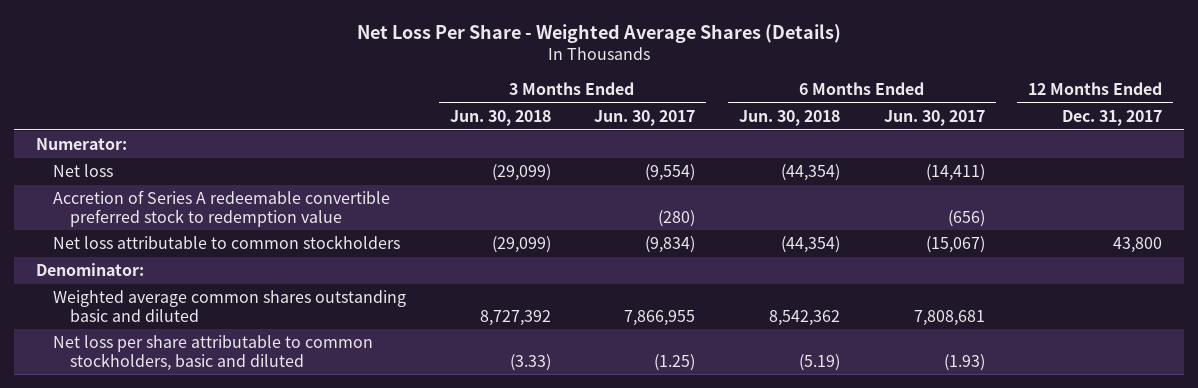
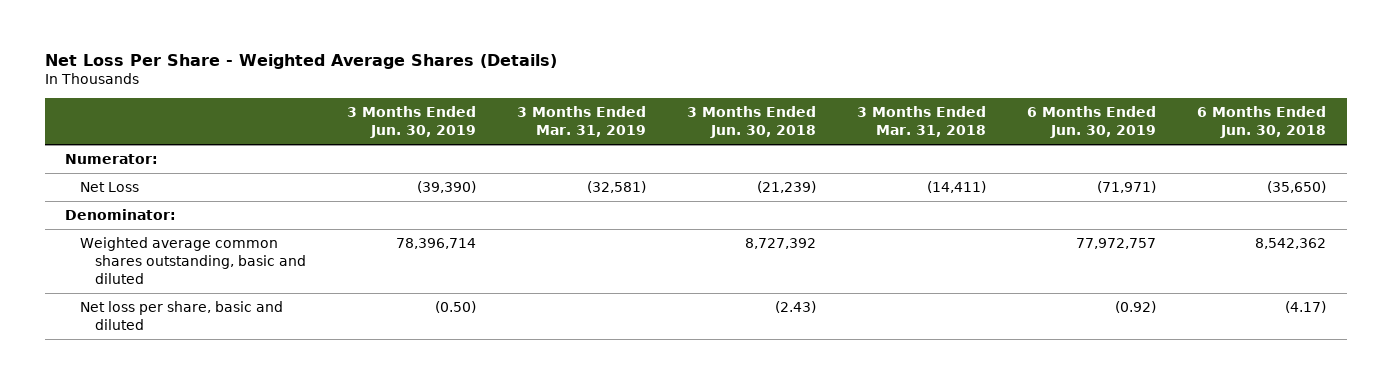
- | 3 Months Ended Jun. 30, 2018 | 3 Months Ended Jun. 30, 2017 | 6 Months Ended Jun. 30, 2018 | 6 Months Ended Jun. 30, 2017 | 12 Months Ended Dec. 31, 2017
+ | 3 Months Ended Jun. 30, 2019 | 3 Months Ended Mar. 31, 2019 | 3 Months Ended Jun. 30, 2018 | 3 Months Ended Mar. 31, 2018 | 6 Months Ended Jun. 30, 2019 | 6 Months Ended Jun. 30, 2018
- Net loss | (29,099) | (9,554) | (44,354) | (14,411) |
- Accretion of Series A redeemable convertible preferred stock to redemption value | | (280) | | (656) |
- Net loss attributable to common stockholders | (29,099) | (9,834) | (44,354) | (15,067) | 43,800
+ Net Loss | (39,390) | (32,581) | (21,239) | (14,411) | (71,971) | (35,650)
- Weighted average common shares outstanding basic and diluted | 8,727,392 | 7,866,955 | 8,542,362 | 7,808,681 |
- Net loss per share attributable to common stockholders, basic and diluted | (3.33) | (1.25) | (5.19) | (1.93) |
+ Weighted average common shares outstanding, basic and diluted | 78,396,714 | | 8,727,392 | | 77,972,757 | 8,542,362
+ Net loss per share, basic and diluted | (0.50) | | (2.43) | | (0.92) | (4.17)

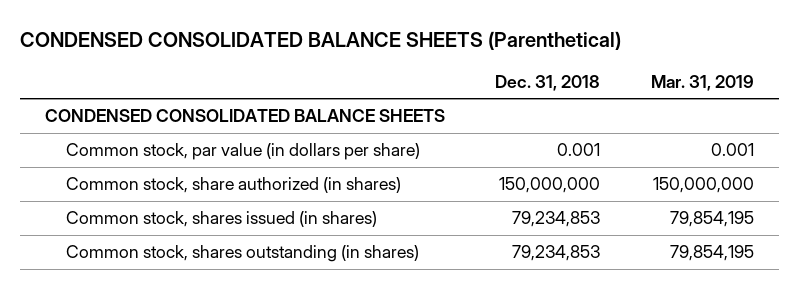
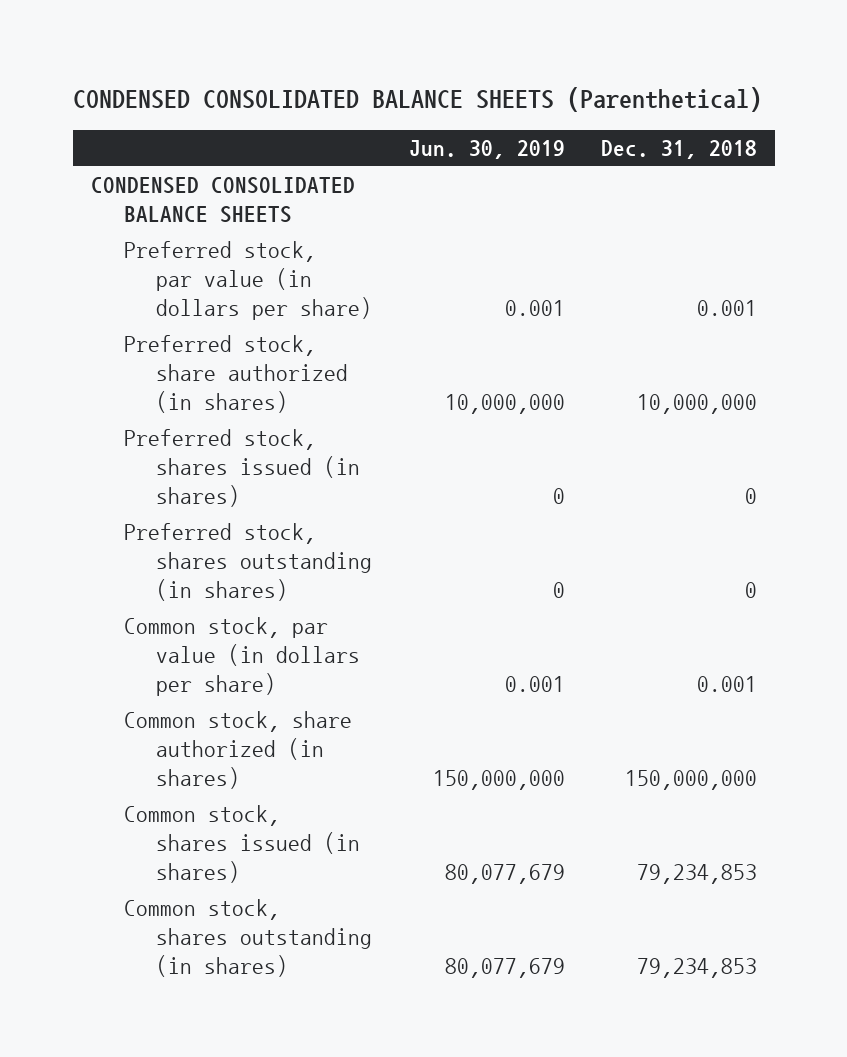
- | Dec. 31, 2018 | Mar. 31, 2019
+ | Jun. 30, 2019 | Dec. 31, 2018
+ Preferred stock, par value (in dollars per share) | 0.001 | 0.001
+ Preferred stock, share authorized (in shares) | 10,000,000 | 10,000,000
+ Preferred stock, shares issued (in shares) | 0 | 0
+ Preferred stock, shares outstanding (in shares) | 0 | 0

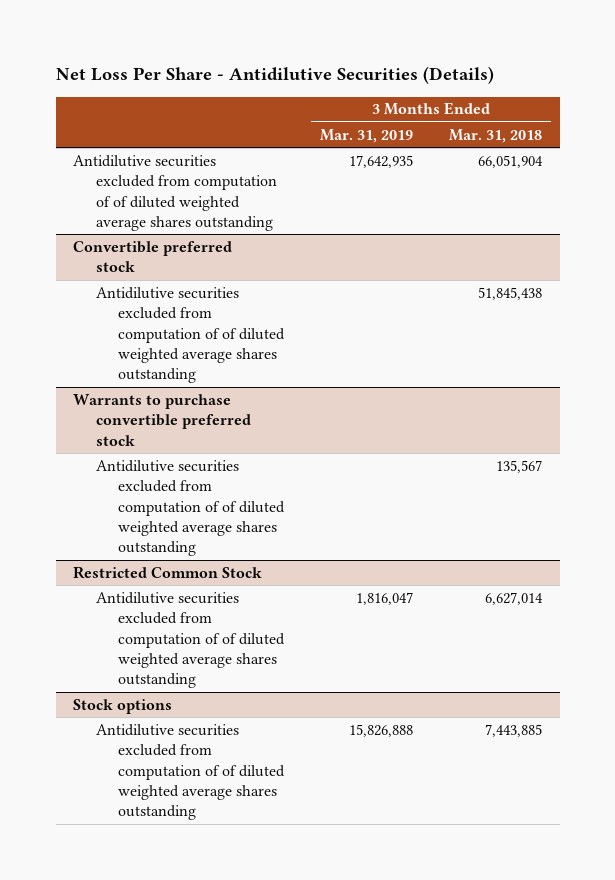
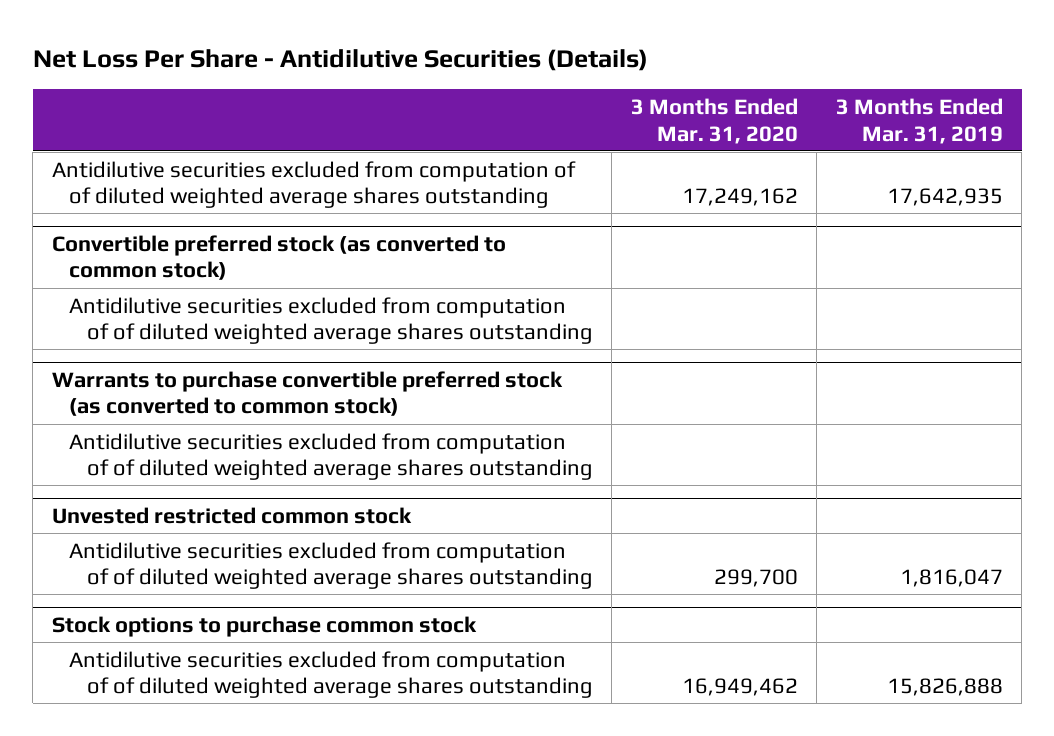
- | 3 Months Ended Mar. 31, 2019 | 3 Months Ended Mar. 31, 2018
+ | 3 Months Ended Mar. 31, 2020 | 3 Months Ended Mar. 31, 2019
- Convertible preferred stock
+ Convertible preferred stock (as converted to common stock)
- Warrants to purchase convertible preferred stock
+ Warrants to purchase convertible preferred stock (as converted to common stock)
- Restricted Common Stock
+ Unvested restricted common stock
- Stock options
+ Stock options to purchase common stock

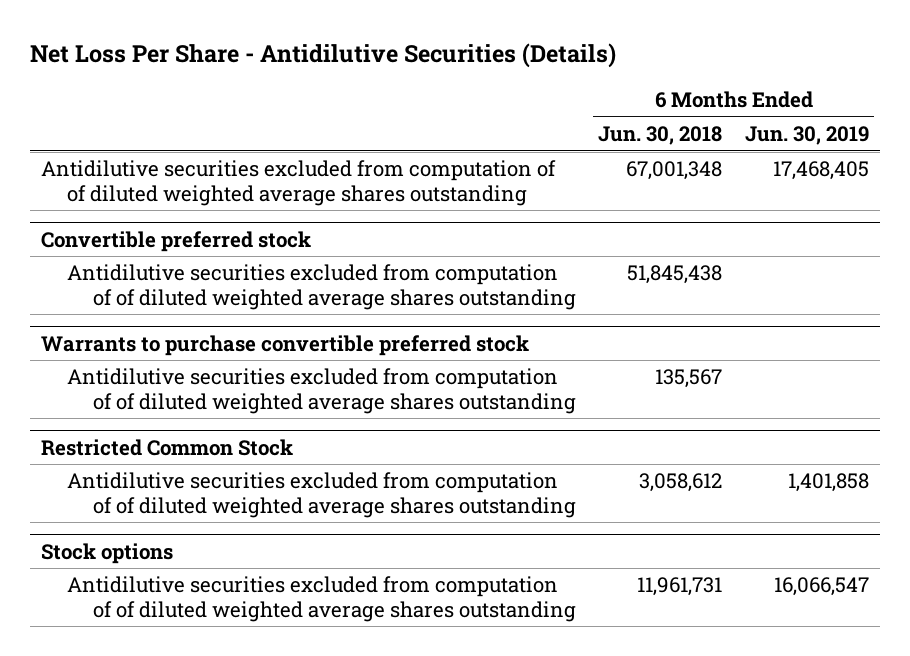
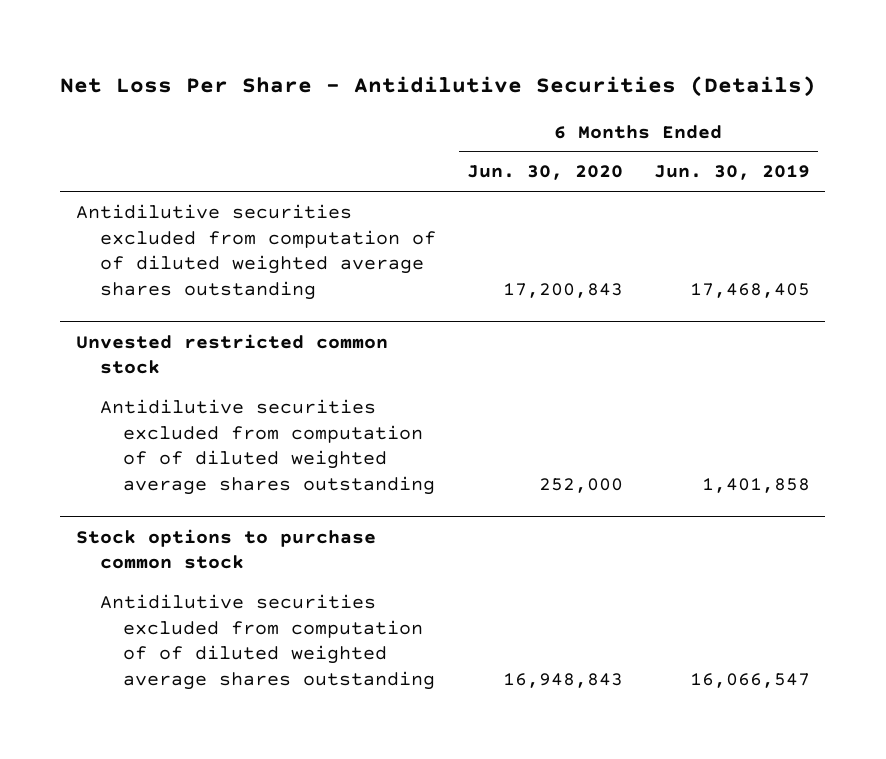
- | 6 Months Ended Jun. 30, 2018 | 6 Months Ended Jun. 30, 2019
+ | 6 Months Ended Jun. 30, 2020 | 6 Months Ended Jun. 30, 2019
- Convertible preferred stock
- Antidilutive securities excluded from computation of of diluted weighted average shares outstanding | 51,845,438 |
- Warrants to purchase convertible preferred stock
- Antidilutive securities excluded from computation of of diluted weighted average shares outstanding | 135,567 |
- Restricted Common Stock
+ Unvested restricted common stock
- Stock options
+ Stock options to purchase common stock

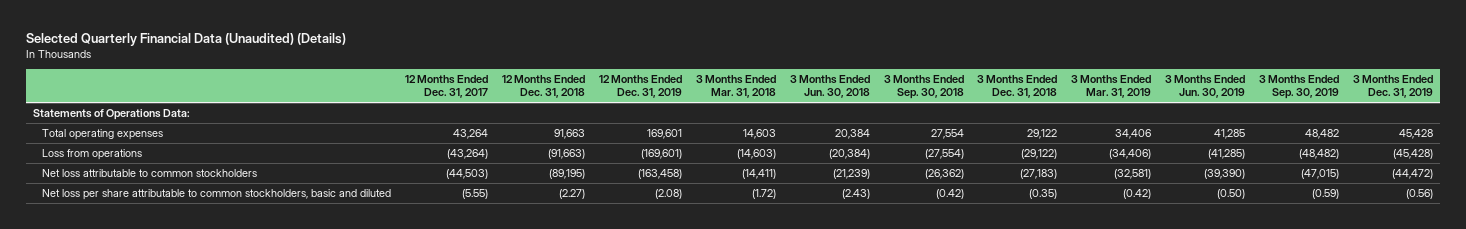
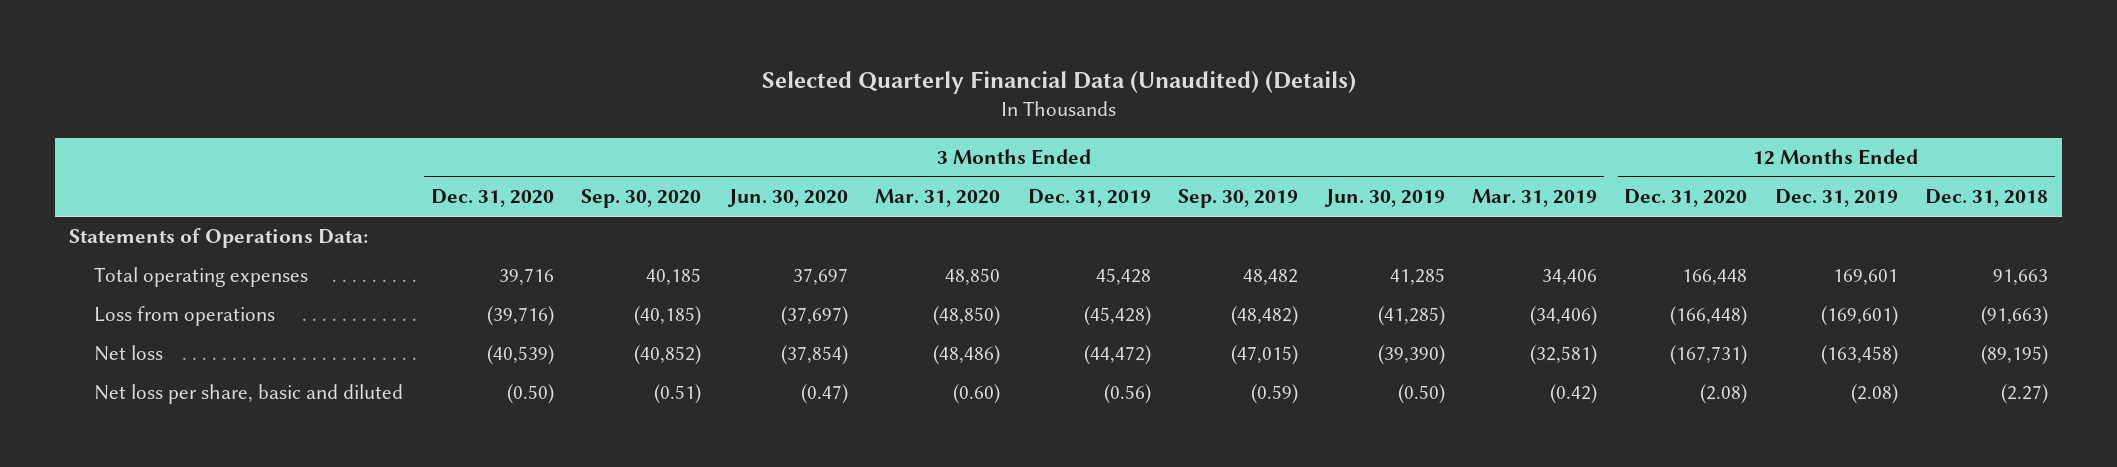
- | 12 Months Ended Dec. 31, 2017 | 12 Months Ended Dec. 31, 2018 | 12 Months Ended Dec. 31, 2019 | 3 Months Ended Mar. 31, 2018 | 3 Months Ended Jun. 30, 2018 | 3 Months Ended Sep. 30, 2018 | 3 Months Ended Dec. 31, 2018 | 3 Months Ended Mar. 31, 2019 | 3 Months Ended Jun. 30, 2019 | 3 Months Ended Sep. 30, 2019 | 3 Months Ended Dec. 31, 2019
+ | 3 Months Ended Dec. 31, 2020 | 3 Months Ended Sep. 30, 2020 | 3 Months Ended Jun. 30, 2020 | 3 Months Ended Mar. 31, 2020 | 3 Months Ended Dec. 31, 2019 | 3 Months Ended Sep. 30, 2019 | 3 Months Ended Jun. 30, 2019 | 3 Months Ended Mar. 31, 2019 | 12 Months Ended Dec. 31, 2020 | 12 Months Ended Dec. 31, 2019 | 12 Months Ended Dec. 31, 2018
- Net loss attributable to common stockholders | (44,503) | (89,195) | (163,458) | (14,411) | (21,239) | (26,362) | (27,183) | (32,581) | (39,390) | (47,015) | (44,472)
- Net loss per share attributable to common stockholders, basic and diluted | (5.55) | (2.27) | (2.08) | (1.72) | (2.43) | (0.42) | (0.35) | (0.42) | (0.50) | (0.59) | (0.56)
+ Net loss | (40,539) | (40,852) | (37,854) | (48,486) | (44,472) | (47,015) | (39,390) | (32,581) | (167,731) | (163,458) | (89,195)
+ Net loss per share, basic and diluted | (0.50) | (0.51) | (0.47) | (0.60) | (0.56) | (0.59) | (0.50) | (0.42) | (2.08) | (2.08) | (2.27)

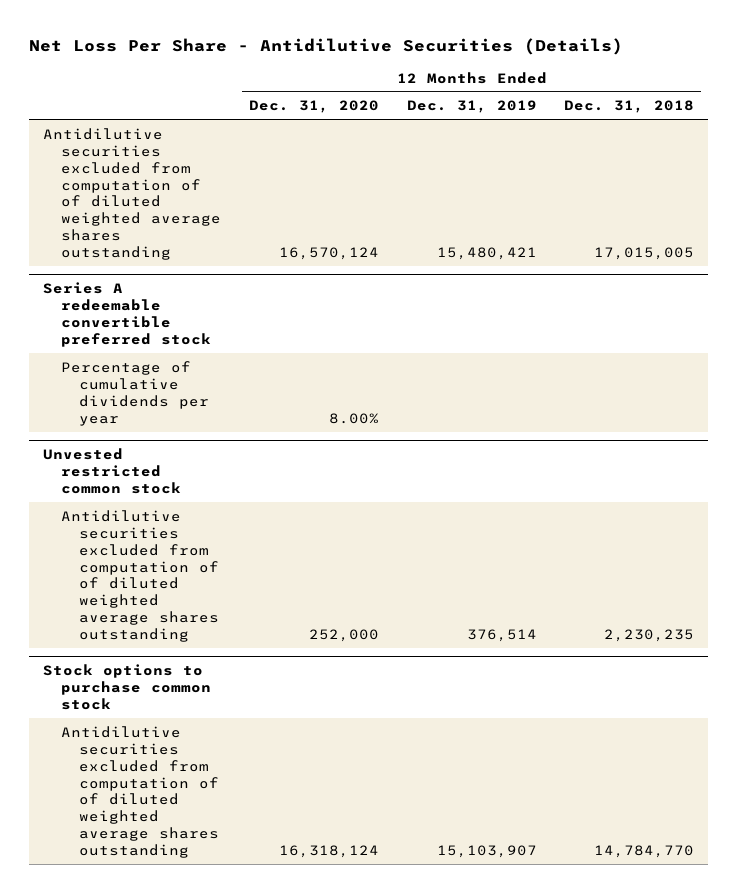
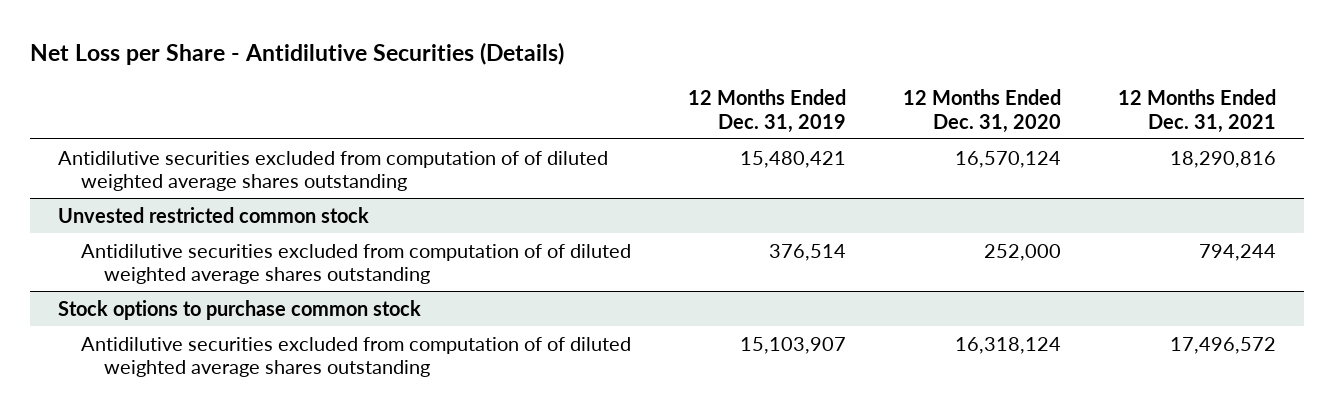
- Net Loss Per Share - Antidilutive Securities (Details)
+ Net Loss per Share - Antidilutive Securities (Details)
- | 12 Months Ended Dec. 31, 2020 | 12 Months Ended Dec. 31, 2019 | 12 Months Ended Dec. 31, 2018
+ | 12 Months Ended Dec. 31, 2019 | 12 Months Ended Dec. 31, 2020 | 12 Months Ended Dec. 31, 2021
- Series A redeemable convertible preferred stock
- Percentage of cumulative dividends per year | 8.00% | |

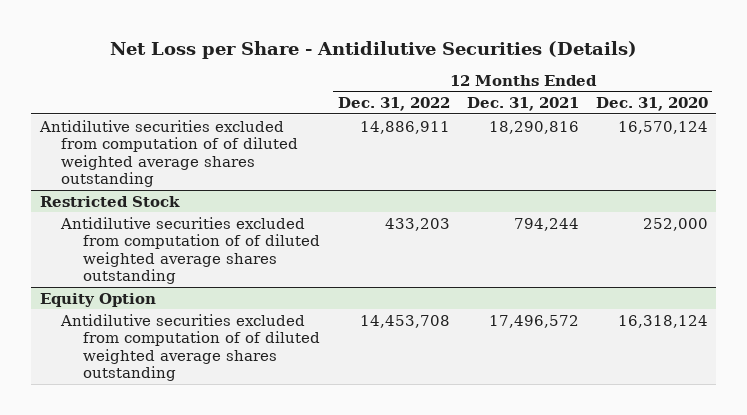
- | 12 Months Ended Dec. 31, 2019 | 12 Months Ended Dec. 31, 2020 | 12 Months Ended Dec. 31, 2021
+ | 12 Months Ended Dec. 31, 2022 | 12 Months Ended Dec. 31, 2021 | 12 Months Ended Dec. 31, 2020
- Unvested restricted common stock
+ Restricted Stock
- Stock options to purchase common stock
+ Equity Option

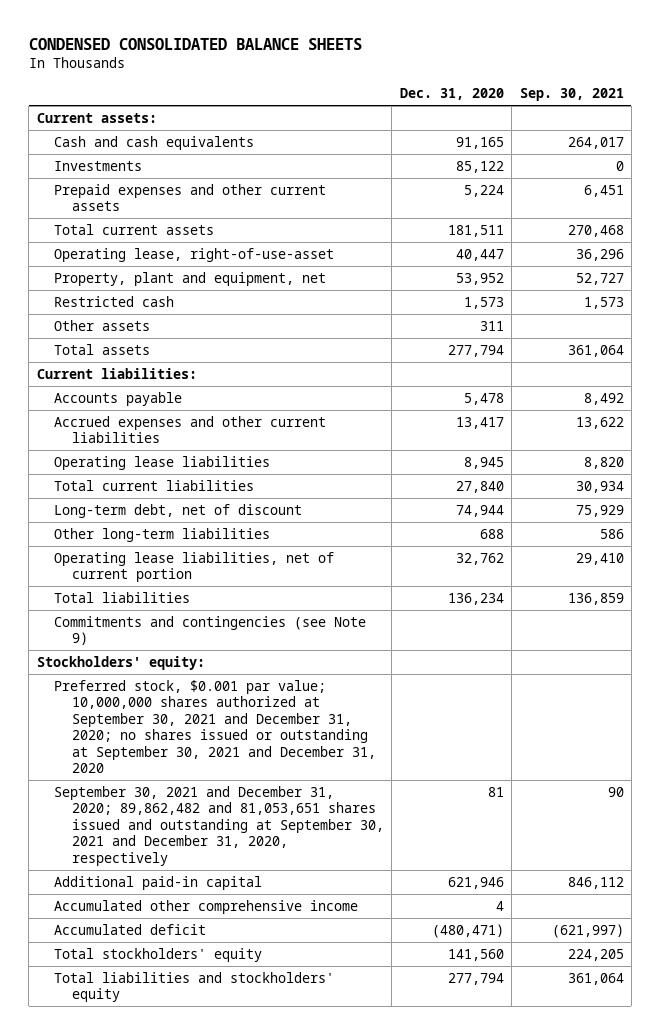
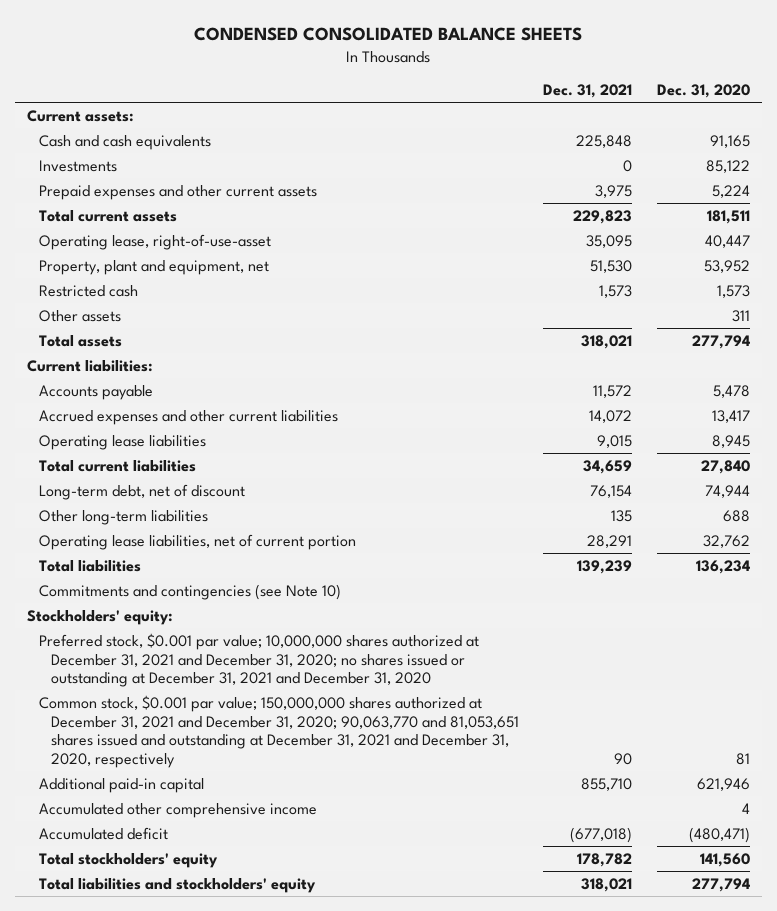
- | Dec. 31, 2020 | Sep. 30, 2021
+ | Dec. 31, 2021 | Dec. 31, 2020
- Commitments and contingencies (see Note 9)
+ Commitments and contingencies (see Note 10)
- Preferred stock, $0.001 par value; 10,000,000 shares authorized at September 30, 2021 and December 31, 2020; no shares issued or outstanding at September 30, 2021 and December 31, 2020
- September 30, 2021 and December 31, 2020; 89,862,482 and 81,053,651 shares issued and outstanding at September 30, 2021 and December 31, 2020, respectively | 81 | 90
+ Preferred stock, $0.001 par value; 10,000,000 shares authorized at December 31, 2021 and December 31, 2020; no shares issued or outstanding at December 31, 2021 and December 31, 2020
+ Common stock, $0.001 par value; 150,000,000 shares authorized at December 31, 2021 and December 31, 2020; 90,063,770 and 81,053,651 shares issued and outstanding at December 31, 2021 and December 31, 2020, respectively | 90 | 81

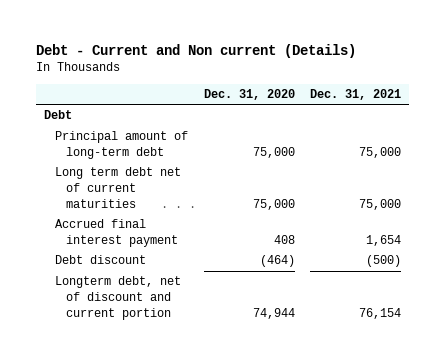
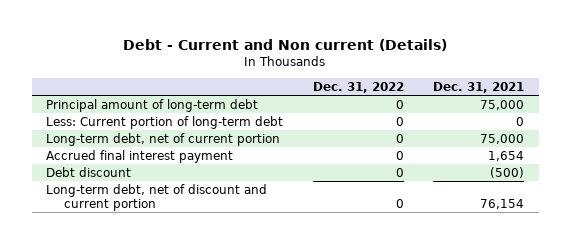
- | Dec. 31, 2020 | Dec. 31, 2021
+ | Dec. 31, 2022 | Dec. 31, 2021
- Debt
- Long term debt net of current maturities | 75,000 | 75,000
+ Less: Current portion of long-term debt | 0 | 0
+ Long-term debt, net of current portion | 0 | 75,000
- Longterm debt, net of discount and current portion | 74,944 | 76,154
+ Long-term debt, net of discount and current portion | 0 | 76,154

